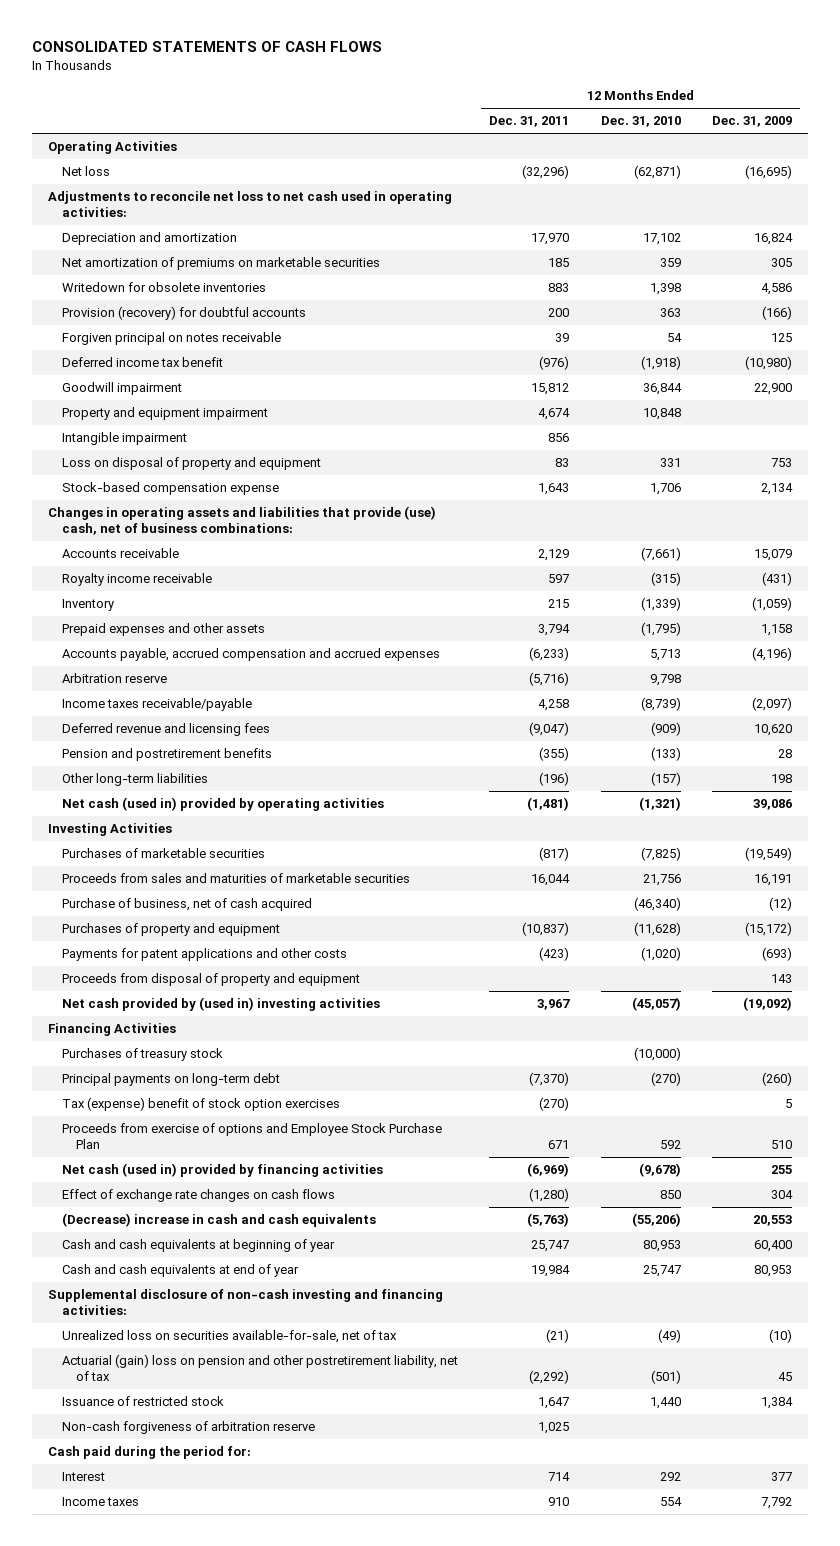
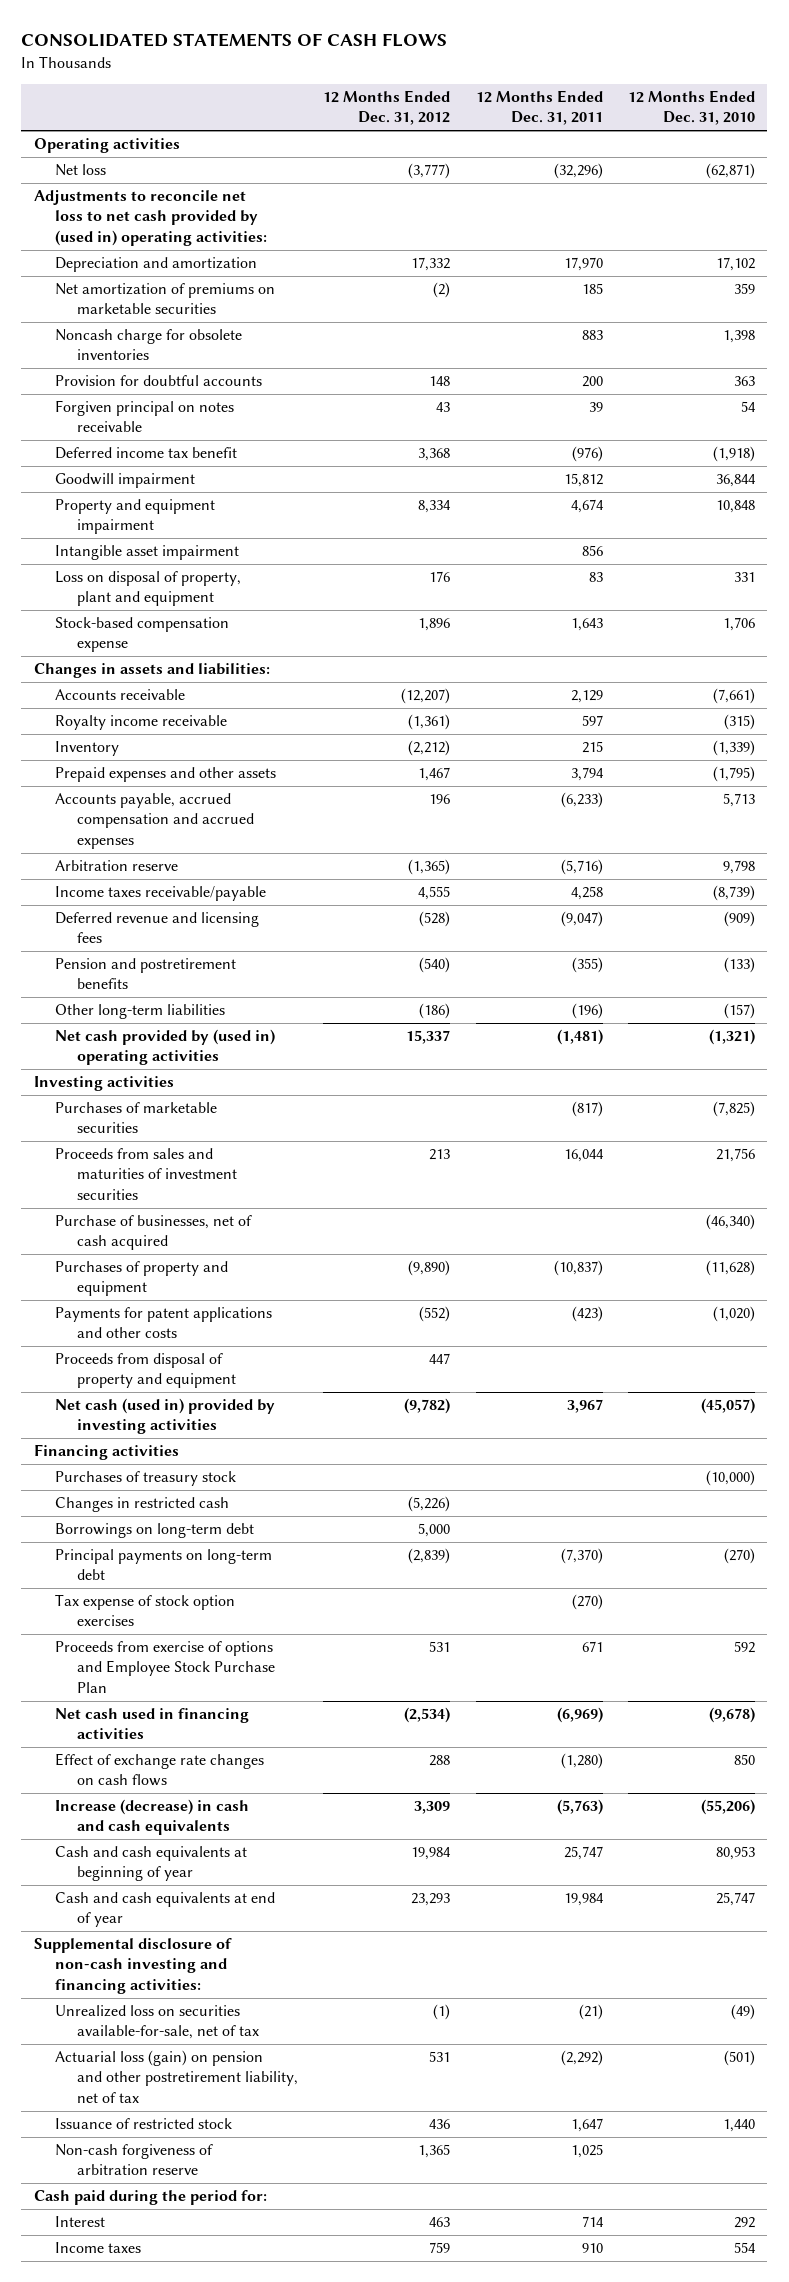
- | 12 Months Ended Dec. 31, 2011 | 12 Months Ended Dec. 31, 2010 | 12 Months Ended Dec. 31, 2009
+ | 12 Months Ended Dec. 31, 2012 | 12 Months Ended Dec. 31, 2011 | 12 Months Ended Dec. 31, 2010
- Operating Activities
+ Operating activities
- Adjustments to reconcile net loss to net cash used in operating activities:
+ Adjustments to reconcile net loss to net cash provided by (used in) operating activities:
- Writedown for obsolete inventories | 883 | 1,398 | 4,586
- Provision (recovery) for doubtful accounts | 200 | 363 | (166)
+ Noncash charge for obsolete inventories | | 883 | 1,398
+ Provision for doubtful accounts | 148 | 200 | 363
- Intangible impairment | 856 | |
- Loss on disposal of property and equipment | 83 | 331 | 753
+ Intangible asset impairment | | 856 |
+ Loss on disposal of property, plant and equipment | 176 | 83 | 331
- Changes in operating assets and liabilities that provide (use) cash, net of business combinations:
+ Changes in assets and liabilities:
- Net cash (used in) provided by operating activities | (1,481) | (1,321) | 39,086
- Investing Activities
+ Net cash provided by (used in) operating activities | 15,337 | (1,481) | (1,321)
+ Investing activities
- Proceeds from sales and maturities of marketable securities | 16,044 | 21,756 | 16,191
- Purchase of business, net of cash acquired | | (46,340) | (12)
+ Proceeds from sales and maturities of investment securities | 213 | 16,044 | 21,756
+ Purchase of businesses, net of cash acquired | | | (46,340)
- Net cash provided by (used in) investing activities | 3,967 | (45,057) | (19,092)
- Financing Activities
+ Net cash (used in) provided by investing activities | (9,782) | 3,967 | (45,057)
+ Financing activities
+ Changes in restricted cash | (5,226) | |
+ Borrowings on long-term debt | 5,000 | |
- Tax (expense) benefit of stock option exercises | (270) | | 5
+ Tax expense of stock option exercises | | (270) |
- Net cash (used in) provided by financing activities | (6,969) | (9,678) | 255
+ Net cash used in financing activities | (2,534) | (6,969) | (9,678)
- (Decrease) increase in cash and cash equivalents | (5,763) | (55,206) | 20,553
+ Increase (decrease) in cash and cash equivalents | 3,309 | (5,763) | (55,206)
- Actuarial (gain) loss on pension and other postretirement liability, net of tax | (2,292) | (501) | 45
+ Actuarial loss (gain) on pension and other postretirement liability, net of tax | 531 | (2,292) | (501)

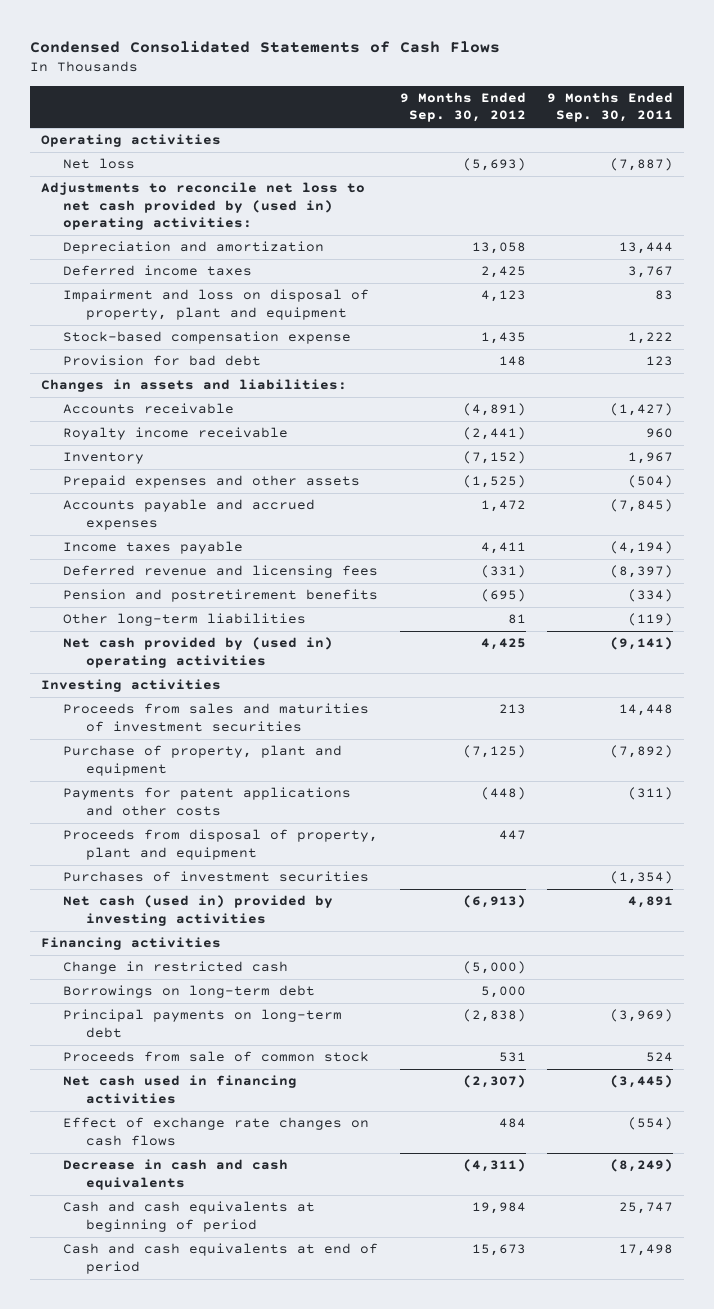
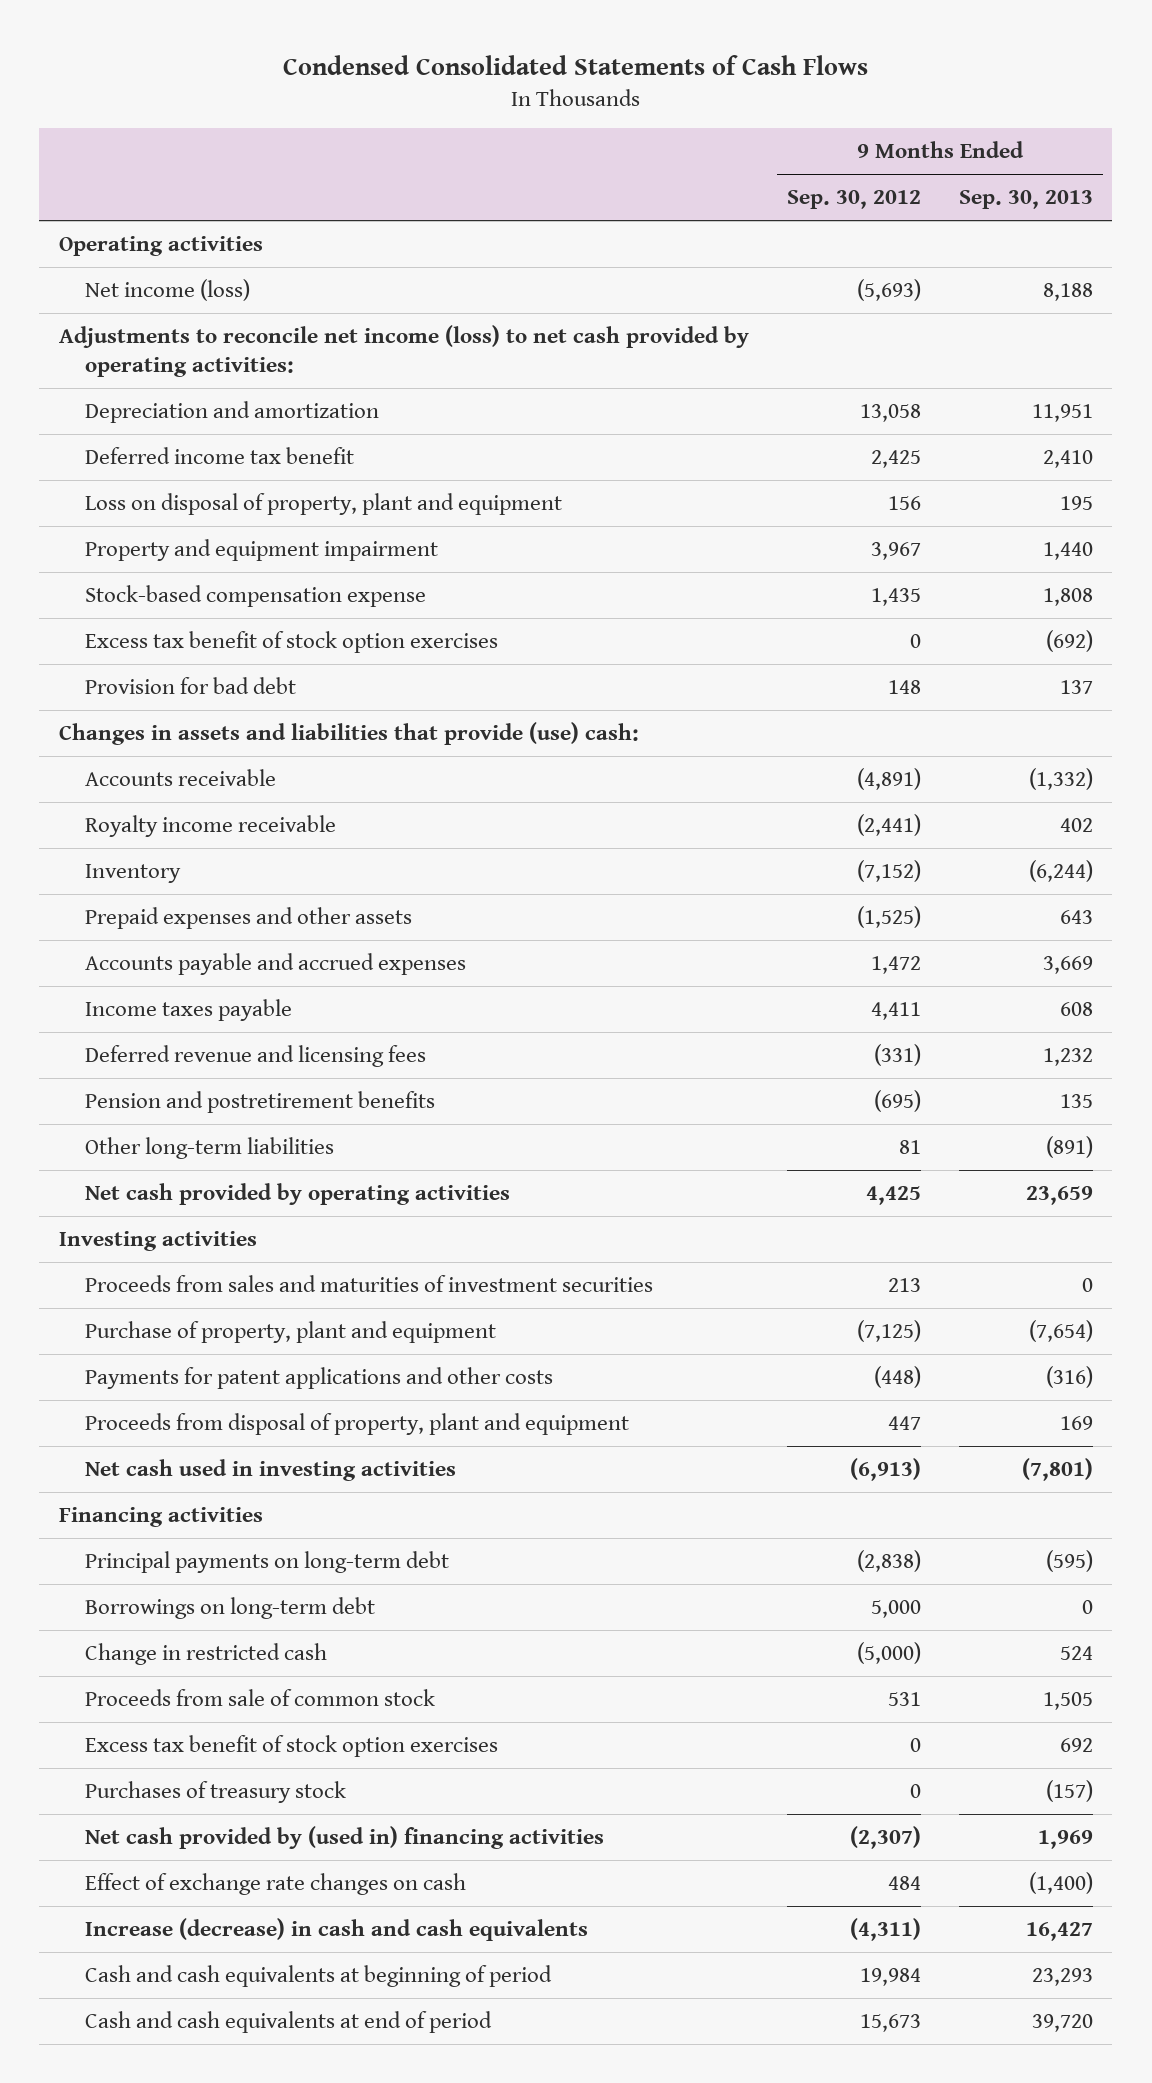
- | 9 Months Ended Sep. 30, 2012 | 9 Months Ended Sep. 30, 2011
+ | 9 Months Ended Sep. 30, 2012 | 9 Months Ended Sep. 30, 2013
- Net loss | (5,693) | (7,887)
- Adjustments to reconcile net loss to net cash provided by (used in) operating activities:
+ Net income (loss) | (5,693) | 8,188
+ Adjustments to reconcile net income (loss) to net cash provided by operating activities:
- Deferred income taxes | 2,425 | 3,767
- Impairment and loss on disposal of property, plant and equipment | 4,123 | 83
+ Deferred income tax benefit | 2,425 | 2,410
+ Loss on disposal of property, plant and equipment | 156 | 195
+ Property and equipment impairment | 3,967 | 1,440
+ Excess tax benefit of stock option exercises | 0 | (692)
- Changes in assets and liabilities:
+ Changes in assets and liabilities that provide (use) cash:
- Net cash provided by (used in) operating activities | 4,425 | (9,141)
+ Net cash provided by operating activities | 4,425 | 23,659
- Purchases of investment securities | | (1,354)
- Net cash (used in) provided by investing activities | (6,913) | 4,891
+ Net cash used in investing activities | (6,913) | (7,801)
moved down: Borrowings on long-term debt | 5,000 | 0
moved down: Change in restricted cash | (5,000) | 524
- Net cash used in financing activities | (2,307) | (3,445)
- Effect of exchange rate changes on cash flows | 484 | (554)
- Decrease in cash and cash equivalents | (4,311) | (8,249)
+ Excess tax benefit of stock option exercises | 0 | 692
+ Purchases of treasury stock | 0 | (157)
+ Net cash provided by (used in) financing activities | (2,307) | 1,969
+ Effect of exchange rate changes on cash | 484 | (1,400)
+ Increase (decrease) in cash and cash equivalents | (4,311) | 16,427

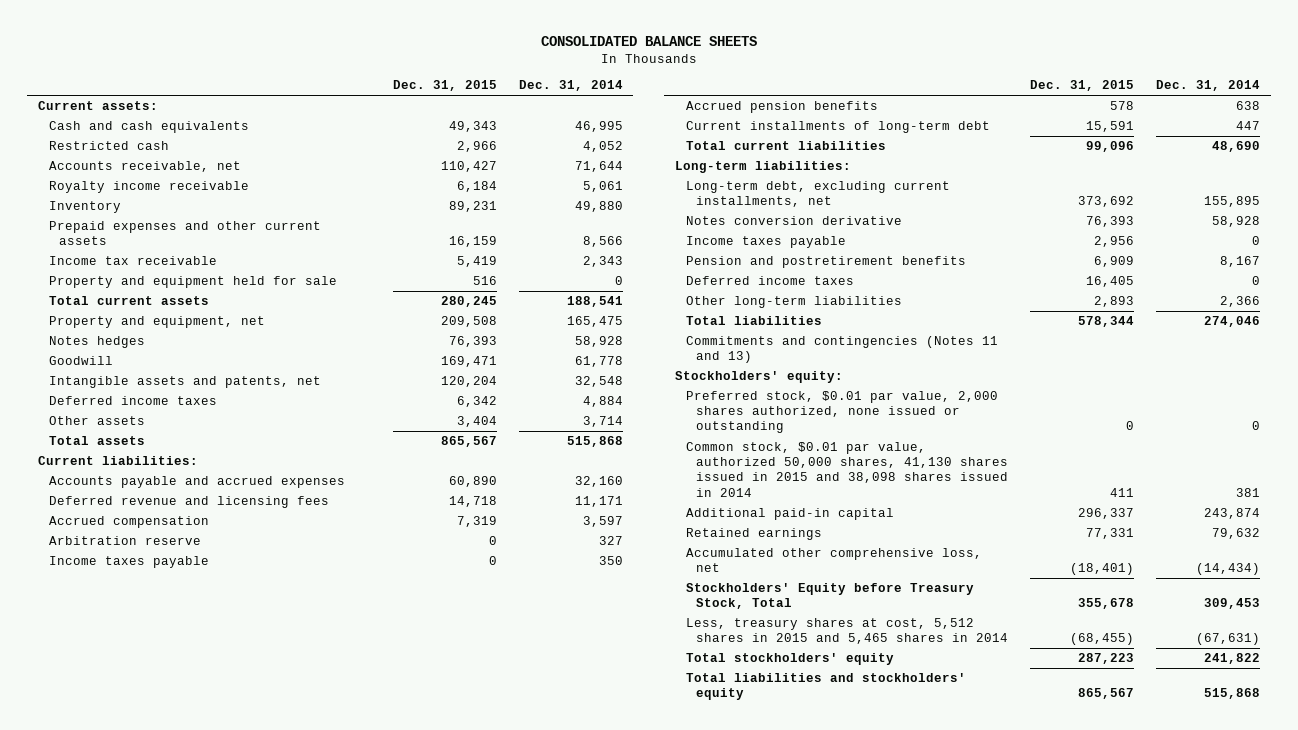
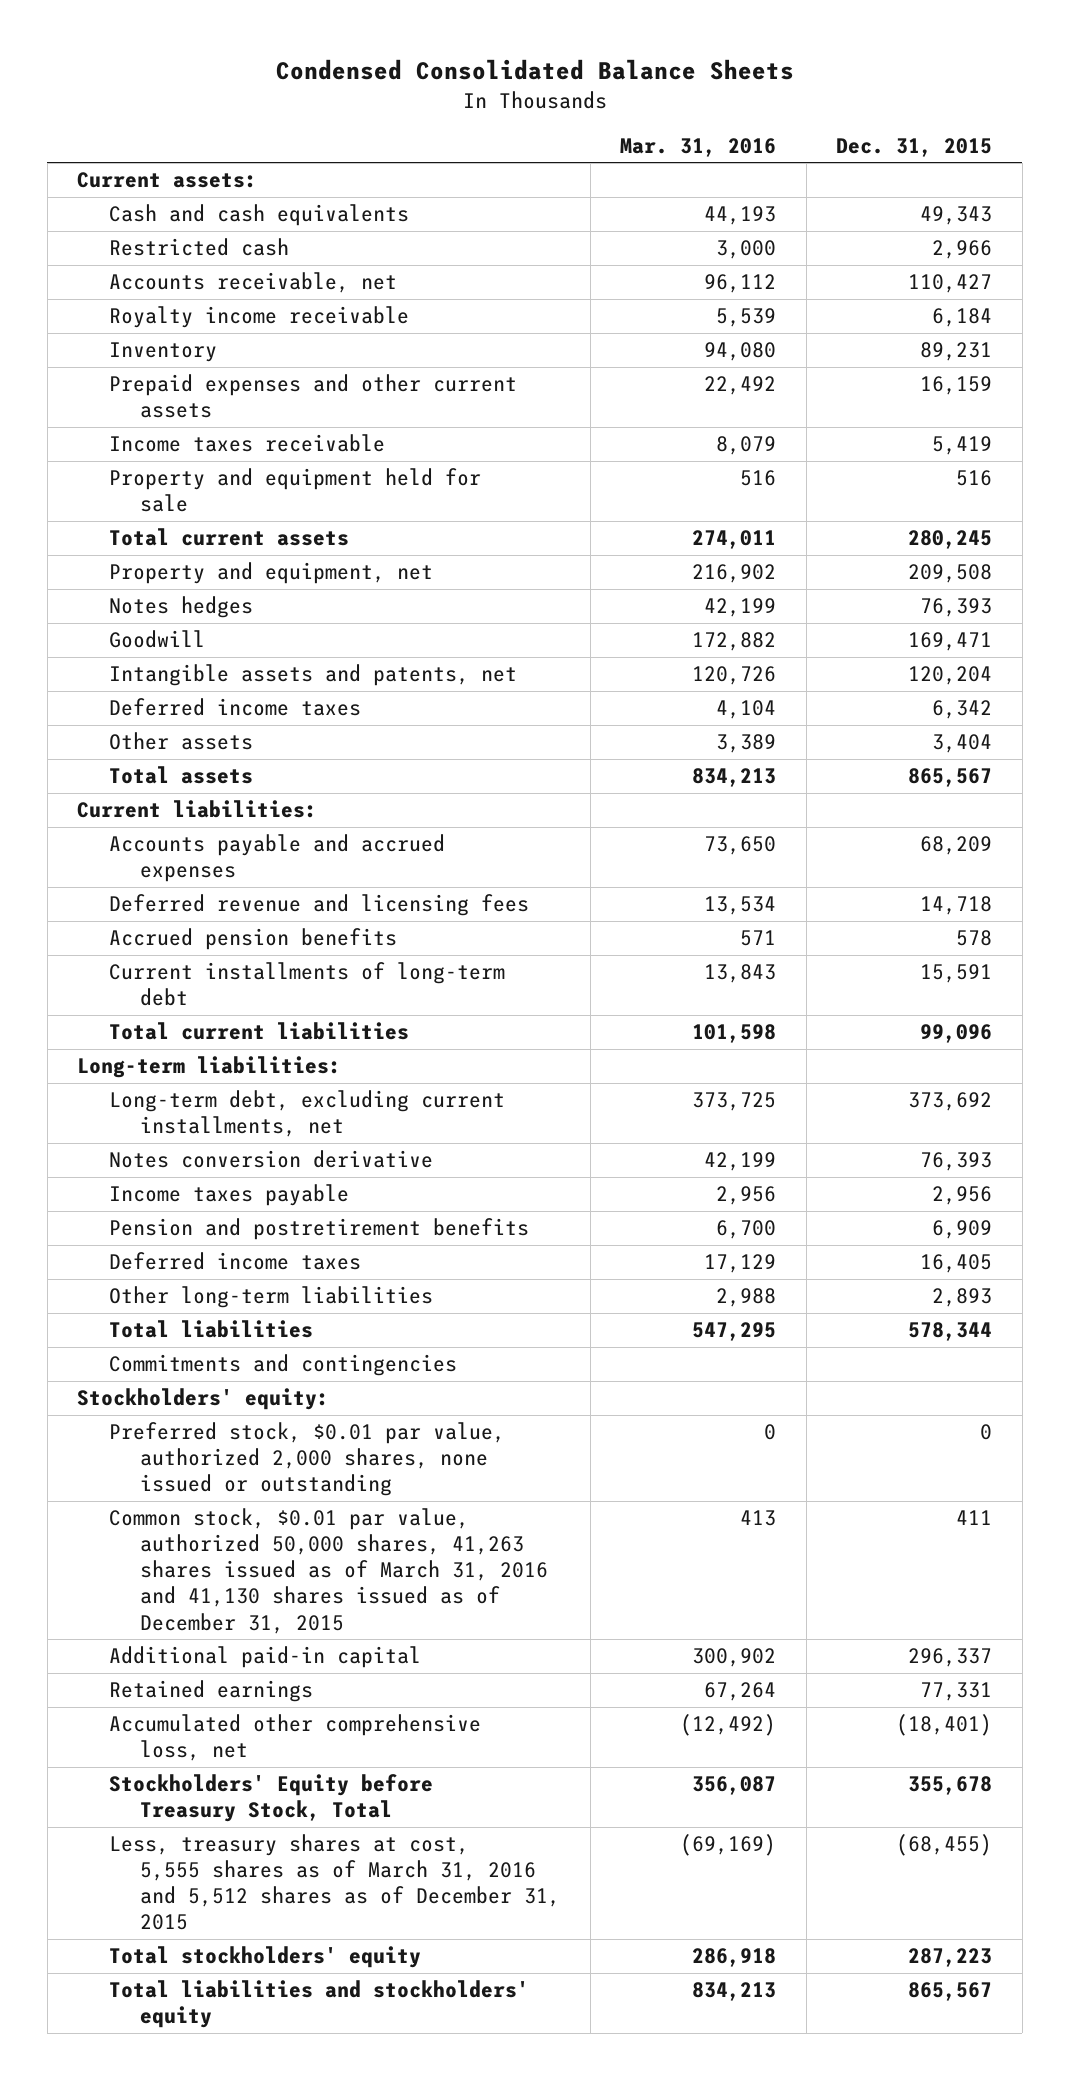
- CONSOLIDATED BALANCE SHEETS
+ Condensed Consolidated Balance Sheets
- | Dec. 31, 2015 | Dec. 31, 2014
+ | Mar. 31, 2016 | Dec. 31, 2015
- Income tax receivable | 5,419 | 2,343
+ Income taxes receivable | 8,079 | 5,419
- Accounts payable and accrued expenses | 60,890 | 32,160
+ Accounts payable and accrued expenses | 73,650 | 68,209
- Accrued compensation | 7,319 | 3,597
- Arbitration reserve | 0 | 327
- Income taxes payable | 0 | 350
- Commitments and contingencies (Notes 11 and 13)
+ Commitments and contingencies
- Preferred stock, $0.01 par value, 2,000 shares authorized, none issued or outstanding | 0 | 0
- Common stock, $0.01 par value, authorized 50,000 shares, 41,130 shares issued in 2015 and 38,098 shares issued in 2014 | 411 | 381
+ Preferred stock, $0.01 par value, authorized 2,000 shares, none issued or outstanding | 0 | 0
+ Common stock, $0.01 par value, authorized 50,000 shares, 41,263 shares issued as of March 31, 2016 and 41,130 shares issued as of December 31, 2015 | 413 | 411
- Less, treasury shares at cost, 5,512 shares in 2015 and 5,465 shares in 2014 | (68,455) | (67,631)
+ Less, treasury shares at cost, 5,555 shares as of March 31, 2016 and 5,512 shares as of December 31, 2015 | (69,169) | (68,455)

